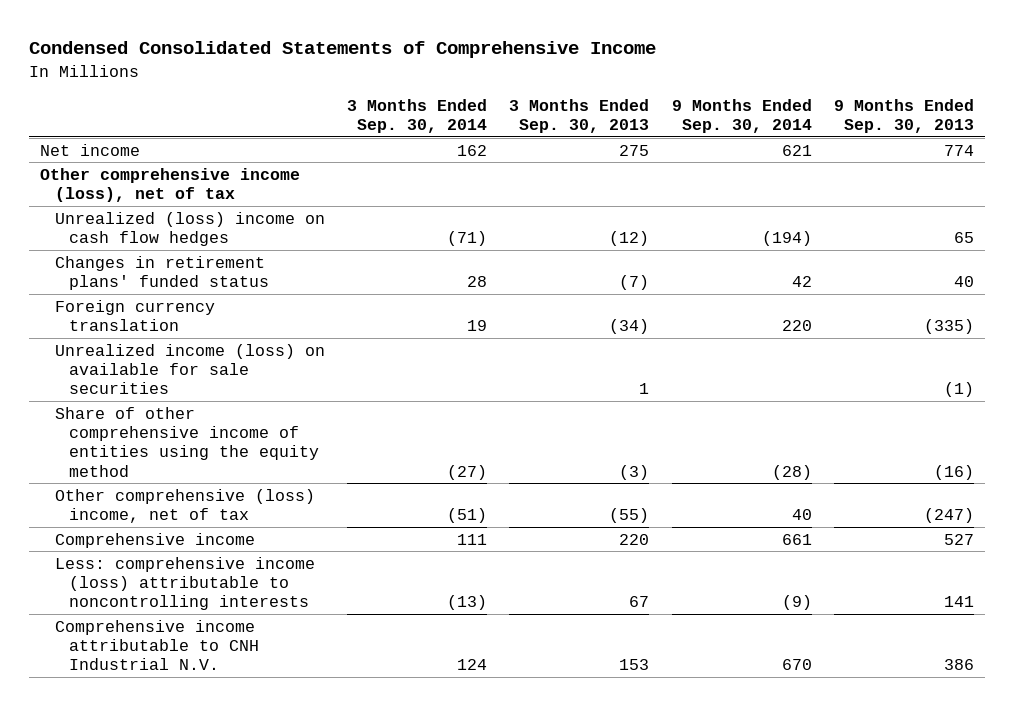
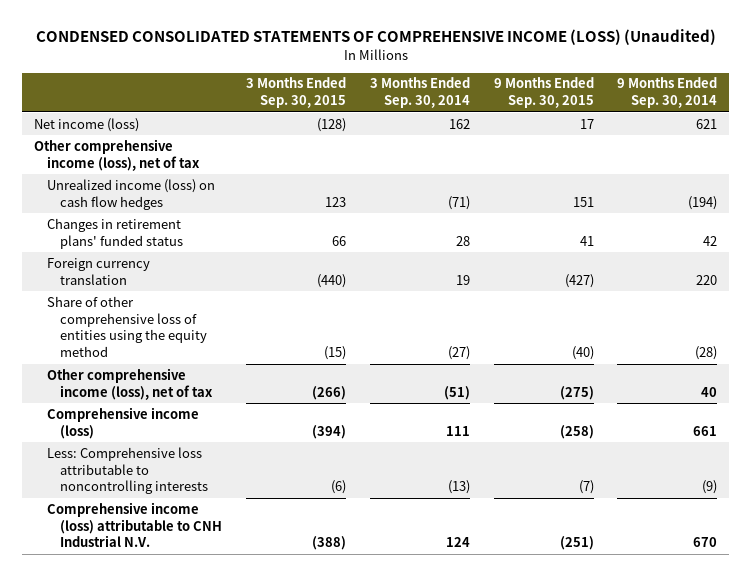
- Condensed Consolidated Statements of Comprehensive Income
+ CONDENSED CONSOLIDATED STATEMENTS OF COMPREHENSIVE INCOME (LOSS) (Unaudited)
- | 3 Months Ended Sep. 30, 2014 | 3 Months Ended Sep. 30, 2013 | 9 Months Ended Sep. 30, 2014 | 9 Months Ended Sep. 30, 2013
+ | 3 Months Ended Sep. 30, 2015 | 3 Months Ended Sep. 30, 2014 | 9 Months Ended Sep. 30, 2015 | 9 Months Ended Sep. 30, 2014
- Net income | 162 | 275 | 621 | 774
+ Net income (loss) | (128) | 162 | 17 | 621
- Unrealized (loss) income on cash flow hedges | (71) | (12) | (194) | 65
+ Unrealized income (loss) on cash flow hedges | 123 | (71) | 151 | (194)
- Unrealized income (loss) on available for sale securities | | 1 | | (1)
- Share of other comprehensive income of entities using the equity method | (27) | (3) | (28) | (16)
- Other comprehensive (loss) income, net of tax | (51) | (55) | 40 | (247)
- Comprehensive income | 111 | 220 | 661 | 527
- Less: comprehensive income (loss) attributable to noncontrolling interests | (13) | 67 | (9) | 141
- Comprehensive income attributable to CNH Industrial N.V. | 124 | 153 | 670 | 386
+ Share of other comprehensive loss of entities using the equity method | (15) | (27) | (40) | (28)
+ Other comprehensive income (loss), net of tax | (266) | (51) | (275) | 40
+ Comprehensive income (loss) | (394) | 111 | (258) | 661
+ Less: Comprehensive loss attributable to noncontrolling interests | (6) | (13) | (7) | (9)
+ Comprehensive income (loss) attributable to CNH Industrial N.V. | (388) | 124 | (251) | 670

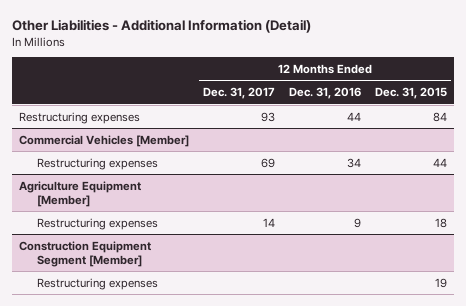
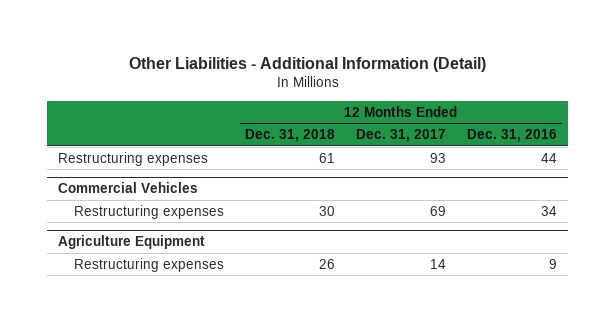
- | 12 Months Ended Dec. 31, 2017 | 12 Months Ended Dec. 31, 2016 | 12 Months Ended Dec. 31, 2015
+ | 12 Months Ended Dec. 31, 2018 | 12 Months Ended Dec. 31, 2017 | 12 Months Ended Dec. 31, 2016
- Commercial Vehicles [Member]
+ Commercial Vehicles
- Agriculture Equipment [Member]
+ Agriculture Equipment
- Construction Equipment Segment [Member]
- Restructuring expenses | | | 19

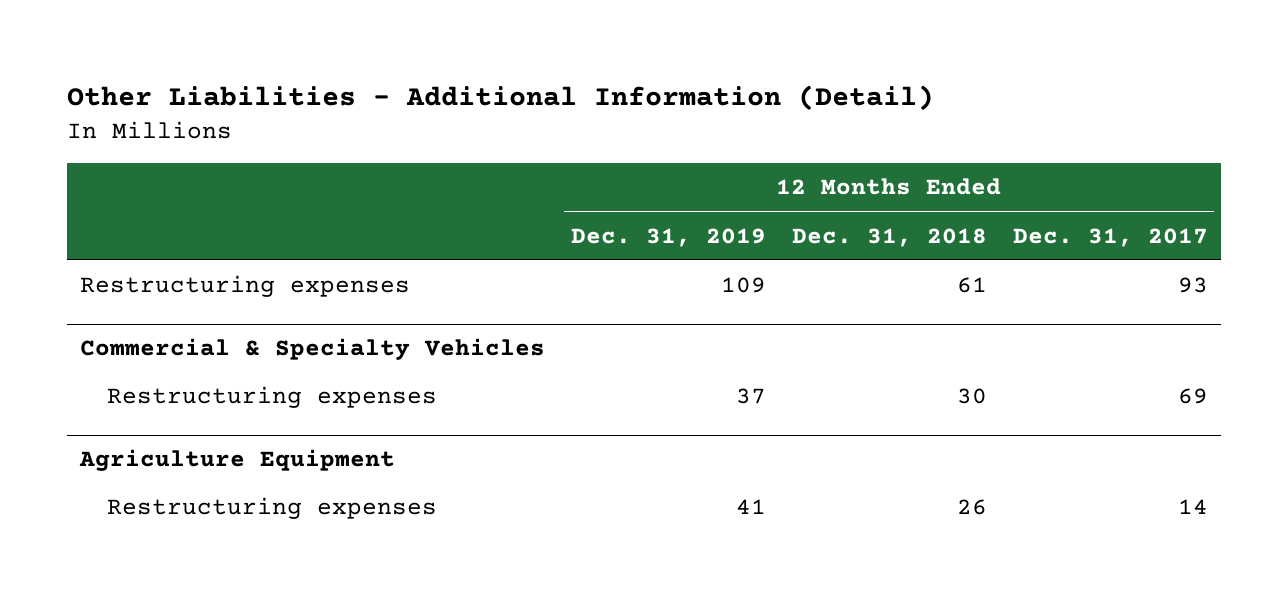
- | 12 Months Ended Dec. 31, 2018 | 12 Months Ended Dec. 31, 2017 | 12 Months Ended Dec. 31, 2016
+ | 12 Months Ended Dec. 31, 2019 | 12 Months Ended Dec. 31, 2018 | 12 Months Ended Dec. 31, 2017
- Commercial Vehicles
+ Commercial & Specialty Vehicles

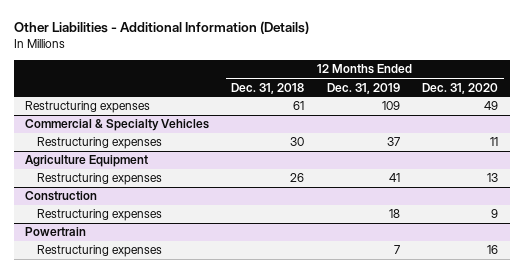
- Other Liabilities - Additional Information (Detail)
+ Other Liabilities - Additional Information (Details)
- | 12 Months Ended Dec. 31, 2019 | 12 Months Ended Dec. 31, 2018 | 12 Months Ended Dec. 31, 2017
+ | 12 Months Ended Dec. 31, 2018 | 12 Months Ended Dec. 31, 2019 | 12 Months Ended Dec. 31, 2020
+ Construction
+ Restructuring expenses | | 18 | 9
+ Powertrain
+ Restructuring expenses | | 7 | 16

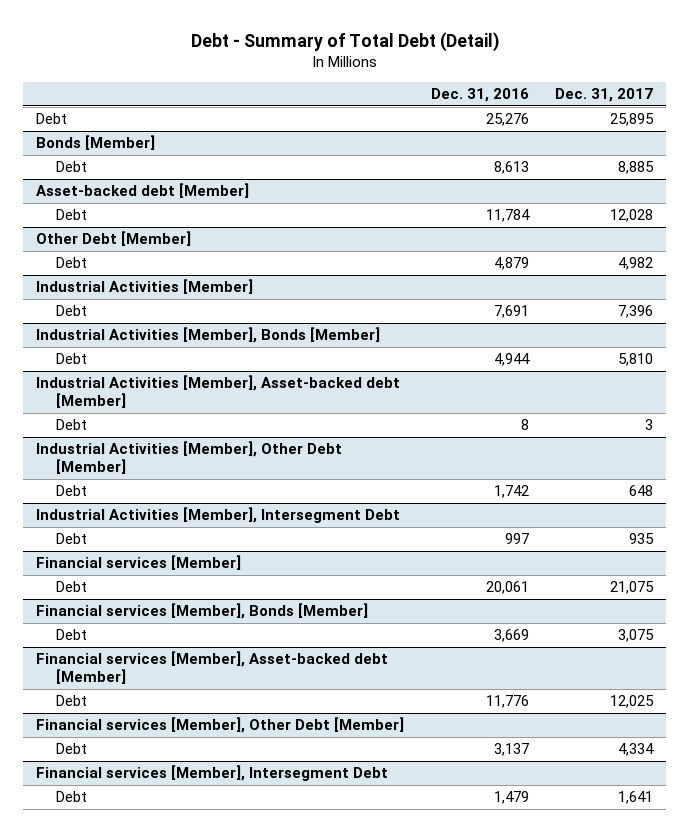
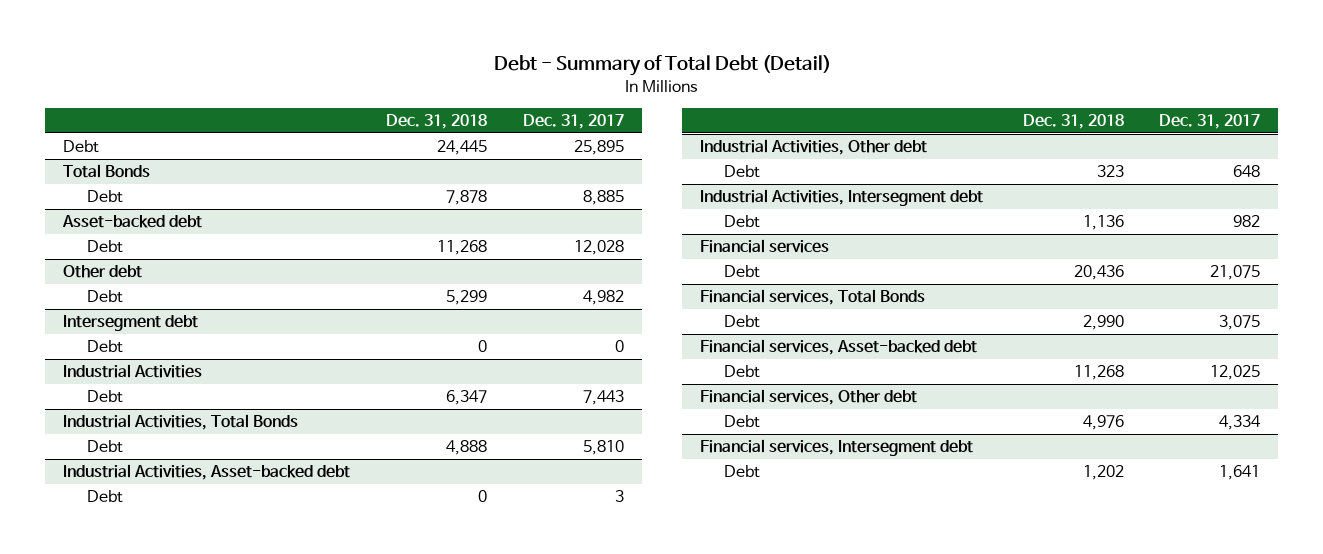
- | Dec. 31, 2016 | Dec. 31, 2017
+ | Dec. 31, 2018 | Dec. 31, 2017
- Bonds [Member]
+ Total Bonds
- Asset-backed debt [Member]
+ Asset-backed debt
- Other Debt [Member]
+ Other debt
- Industrial Activities [Member]
- Debt | 7,691 | 7,396
- Industrial Activities [Member], Bonds [Member]
+ Intersegment debt
+ Debt | 0 | 0
+ Industrial Activities
+ Debt | 6,347 | 7,443
+ Industrial Activities, Total Bonds
- Industrial Activities [Member], Asset-backed debt [Member]
+ Industrial Activities, Asset-backed debt
- Industrial Activities [Member], Other Debt [Member]
+ Industrial Activities, Other debt
- Industrial Activities [Member], Intersegment Debt
- Debt | 997 | 935
- Financial services [Member]
+ Industrial Activities, Intersegment debt
+ Debt | 1,136 | 982
+ Financial services
- Financial services [Member], Bonds [Member]
+ Financial services, Total Bonds
- Financial services [Member], Asset-backed debt [Member]
+ Financial services, Asset-backed debt
- Financial services [Member], Other Debt [Member]
+ Financial services, Other debt
- Financial services [Member], Intersegment Debt
+ Financial services, Intersegment debt

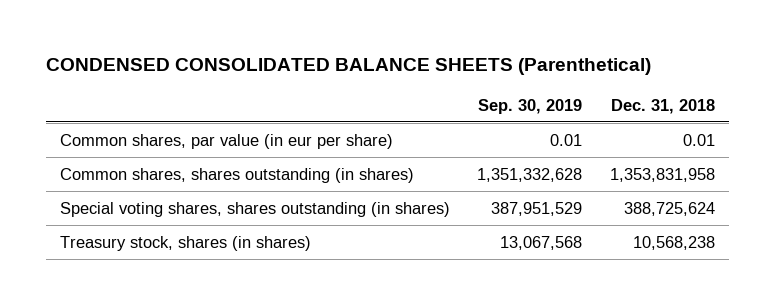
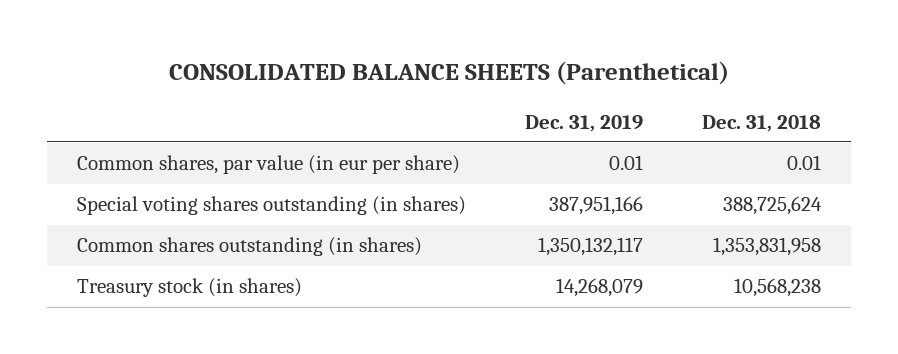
- CONDENSED CONSOLIDATED BALANCE SHEETS (Parenthetical)
+ CONSOLIDATED BALANCE SHEETS (Parenthetical)
- | Sep. 30, 2019 | Dec. 31, 2018
+ | Dec. 31, 2019 | Dec. 31, 2018
- Common shares, shares outstanding (in shares) | 1,351,332,628 | 1,353,831,958
- Special voting shares, shares outstanding (in shares) | 387,951,529 | 388,725,624
- Treasury stock, shares (in shares) | 13,067,568 | 10,568,238
+ Special voting shares outstanding (in shares) | 387,951,166 | 388,725,624
+ Common shares outstanding (in shares) | 1,350,132,117 | 1,353,831,958
+ Treasury stock (in shares) | 14,268,079 | 10,568,238

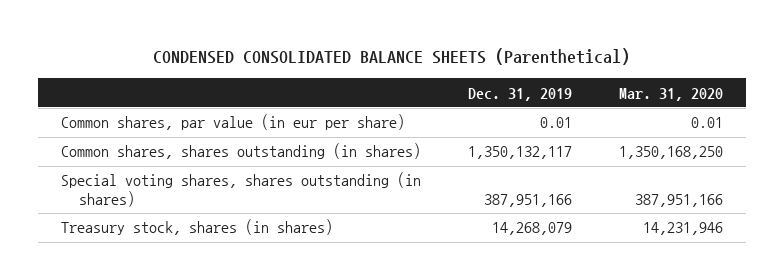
- CONSOLIDATED BALANCE SHEETS (Parenthetical)
+ CONDENSED CONSOLIDATED BALANCE SHEETS (Parenthetical)
- | Dec. 31, 2019 | Dec. 31, 2018
+ | Dec. 31, 2019 | Mar. 31, 2020
- Special voting shares outstanding (in shares) | 387,951,166 | 388,725,624
- Common shares outstanding (in shares) | 1,350,132,117 | 1,353,831,958
- Treasury stock (in shares) | 14,268,079 | 10,568,238
+ Common shares, shares outstanding (in shares) | 1,350,132,117 | 1,350,168,250
+ Special voting shares, shares outstanding (in shares) | 387,951,166 | 387,951,166
+ Treasury stock, shares (in shares) | 14,268,079 | 14,231,946

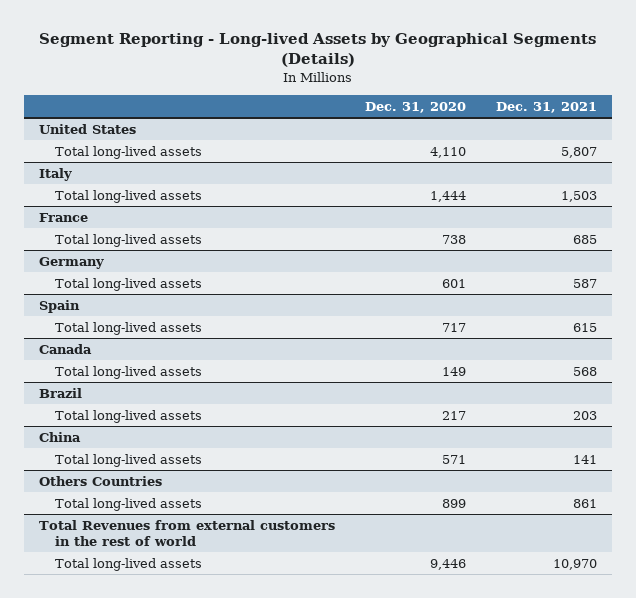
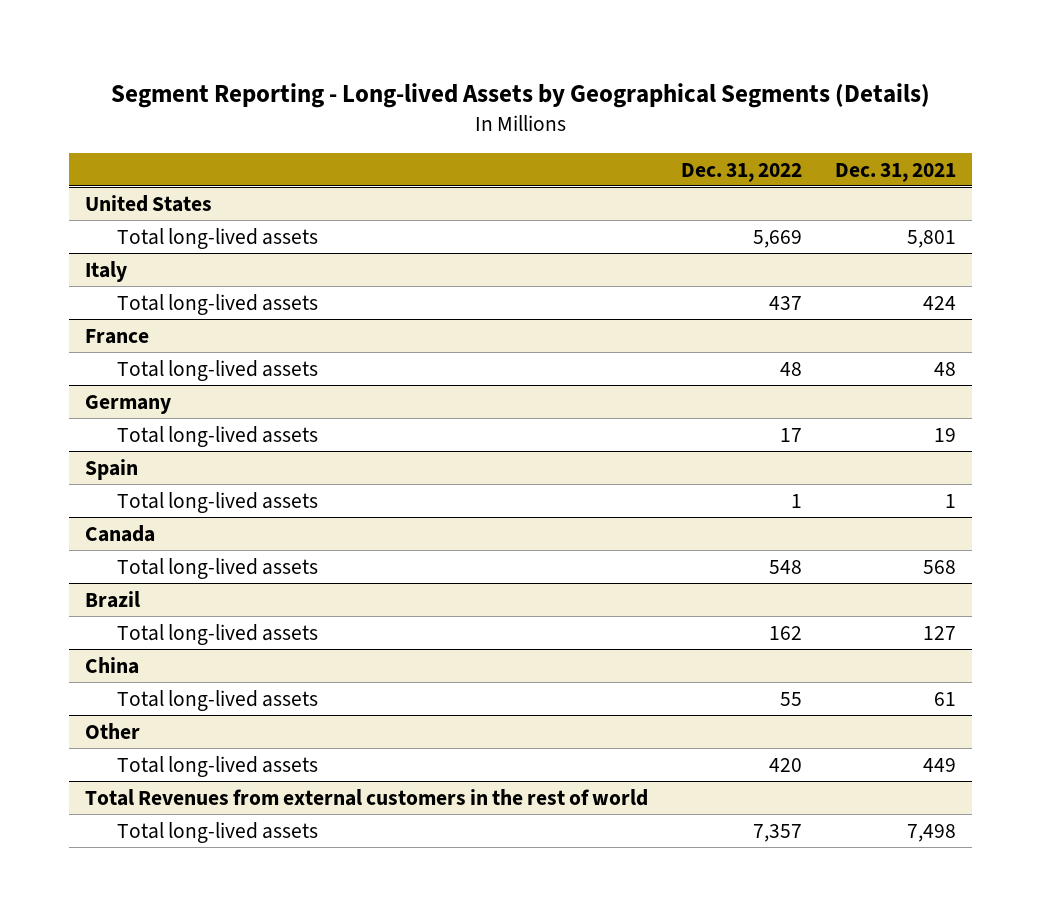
- | Dec. 31, 2020 | Dec. 31, 2021
+ | Dec. 31, 2022 | Dec. 31, 2021
@ United States
- Total long-lived assets | 4,110 | 5,807
+ Total long-lived assets | 5,669 | 5,801
@ Italy
- Total long-lived assets | 1,444 | 1,503
+ Total long-lived assets | 437 | 424
@ France
- Total long-lived assets | 738 | 685
+ Total long-lived assets | 48 | 48
@ Germany
- Total long-lived assets | 601 | 587
+ Total long-lived assets | 17 | 19
@ Spain
- Total long-lived assets | 717 | 615
+ Total long-lived assets | 1 | 1
@ Brazil
- Total long-lived assets | 217 | 203
+ Total long-lived assets | 162 | 127
@ China
- Total long-lived assets | 571 | 141
- Others Countries
- Total long-lived assets | 899 | 861
@ China
+ Total long-lived assets | 55 | 61
+ Other
+ Total long-lived assets | 420 | 449
@ Total Revenues from external customers in the rest of world
- Total long-lived assets | 9,446 | 10,970
+ Total long-lived assets | 7,357 | 7,498

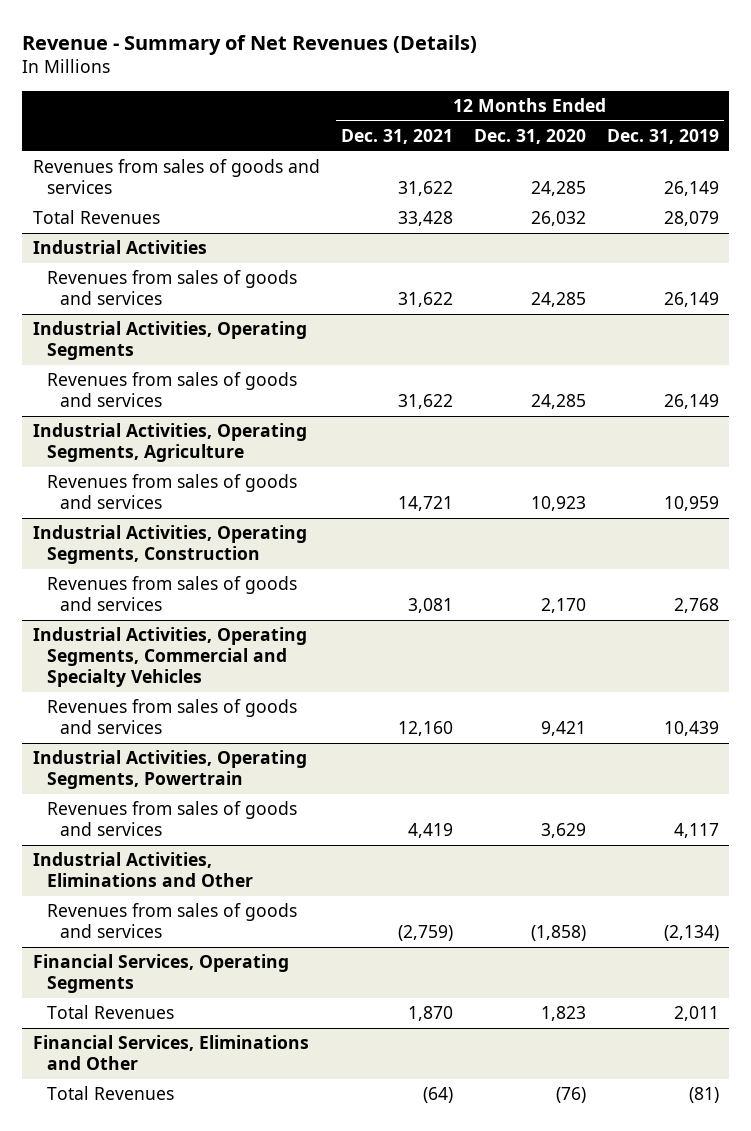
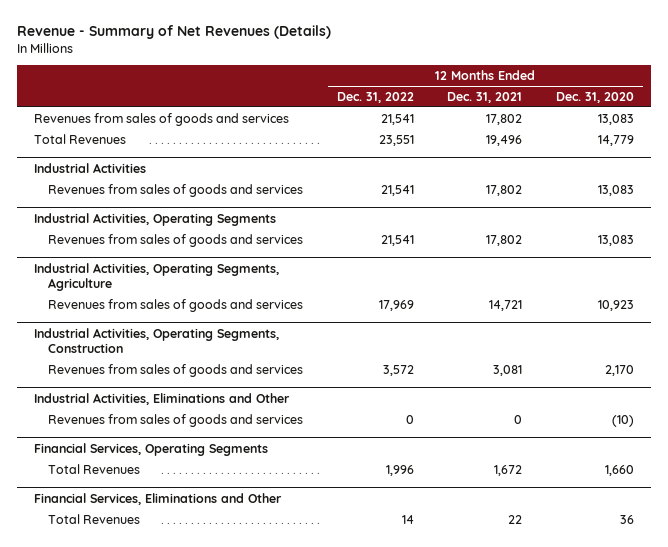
- | 12 Months Ended Dec. 31, 2021 | 12 Months Ended Dec. 31, 2020 | 12 Months Ended Dec. 31, 2019
+ | 12 Months Ended Dec. 31, 2022 | 12 Months Ended Dec. 31, 2021 | 12 Months Ended Dec. 31, 2020
- Revenues from sales of goods and services | 31,622 | 24,285 | 26,149
- Total Revenues | 33,428 | 26,032 | 28,079
+ Revenues from sales of goods and services | 21,541 | 17,802 | 13,083
+ Total Revenues | 23,551 | 19,496 | 14,779
@ Industrial Activities
- Revenues from sales of goods and services | 31,622 | 24,285 | 26,149
+ Revenues from sales of goods and services | 21,541 | 17,802 | 13,083
@ Industrial Activities, Operating Segments
- Revenues from sales of goods and services | 31,622 | 24,285 | 26,149
+ Revenues from sales of goods and services | 21,541 | 17,802 | 13,083
- Industrial Activities, Operating Segments, Commercial and Specialty Vehicles
- Revenues from sales of goods and services | 12,160 | 9,421 | 10,439
- Industrial Activities, Operating Segments, Powertrain
- Revenues from sales of goods and services | 4,419 | 3,629 | 4,117
@ Industrial Activities, Eliminations and Other
- Revenues from sales of goods and services | (2,759) | (1,858) | (2,134)
+ Revenues from sales of goods and services | 0 | 0 | (10)
@ Financial Services, Operating Segments
- Total Revenues | 1,870 | 1,823 | 2,011
+ Total Revenues | 1,996 | 1,672 | 1,660
@ Financial Services, Eliminations and Other
- Total Revenues | (64) | (76) | (81)
+ Total Revenues | 14 | 22 | 36

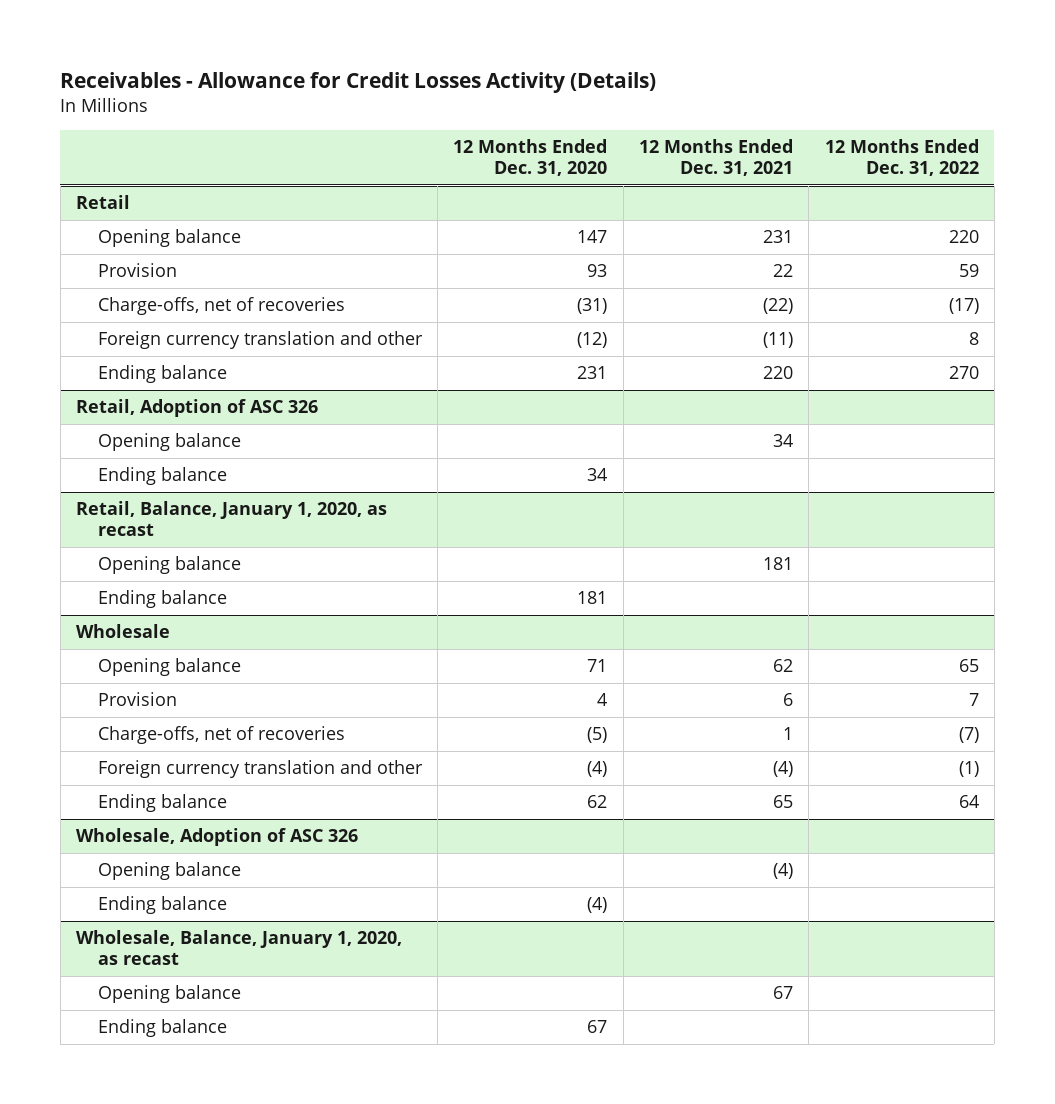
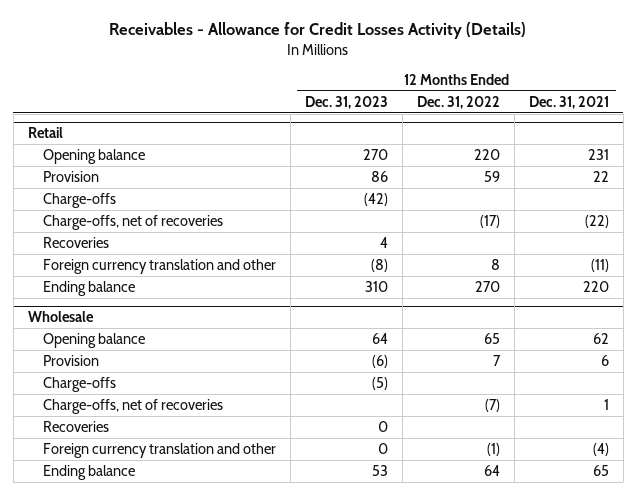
- | 12 Months Ended Dec. 31, 2020 | 12 Months Ended Dec. 31, 2021 | 12 Months Ended Dec. 31, 2022
+ | 12 Months Ended Dec. 31, 2023 | 12 Months Ended Dec. 31, 2022 | 12 Months Ended Dec. 31, 2021
@ Retail
+ Charge-offs | (42) | |
+ Recoveries | 4 | |
- Retail, Adoption of ASC 326
- Opening balance | | 34 |
- Ending balance | 34 | |
- Retail, Balance, January 1, 2020, as recast
- Opening balance | | 181 |
- Ending balance | 181 | |
@ Wholesale
+ Charge-offs | (5) | |
+ Recoveries | 0 | |
- Wholesale, Adoption of ASC 326
- Opening balance | | (4) |
- Ending balance | (4) | |
- Wholesale, Balance, January 1, 2020, as recast
- Opening balance | | 67 |
- Ending balance | 67 | |

